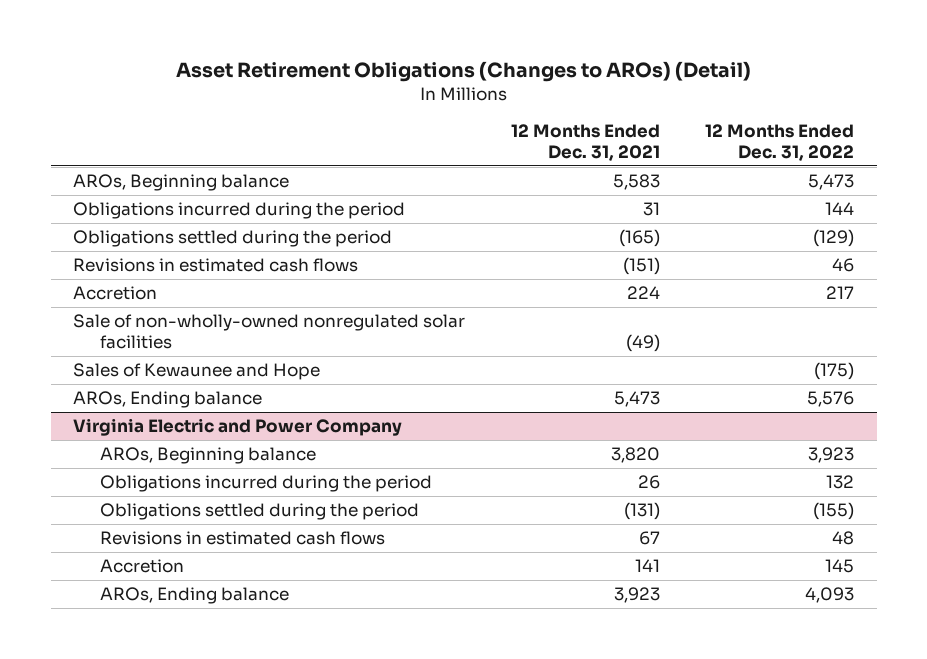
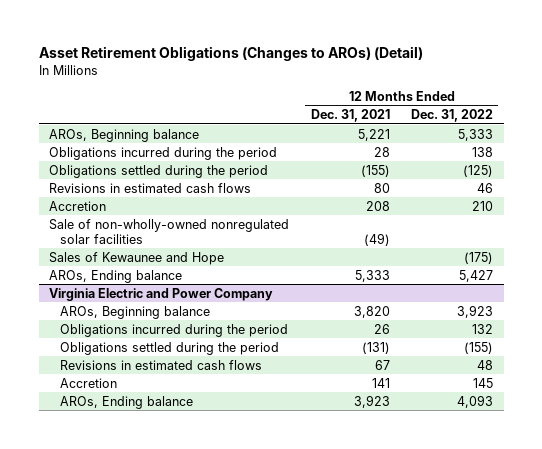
- AROs, Beginning balance | 5,583 | 5,473
- Obligations incurred during the period | 31 | 144
- Obligations settled during the period | (165) | (129)
- Revisions in estimated cash flows | (151) | 46
- Accretion | 224 | 217
+ AROs, Beginning balance | 5,221 | 5,333
+ Obligations incurred during the period | 28 | 138
+ Obligations settled during the period | (155) | (125)
+ Revisions in estimated cash flows | 80 | 46
+ Accretion | 208 | 210
- AROs, Ending balance | 5,473 | 5,576
+ AROs, Ending balance | 5,333 | 5,427

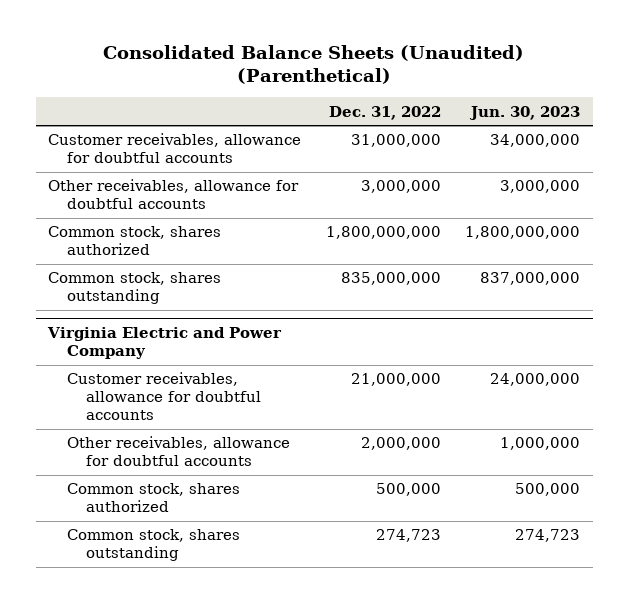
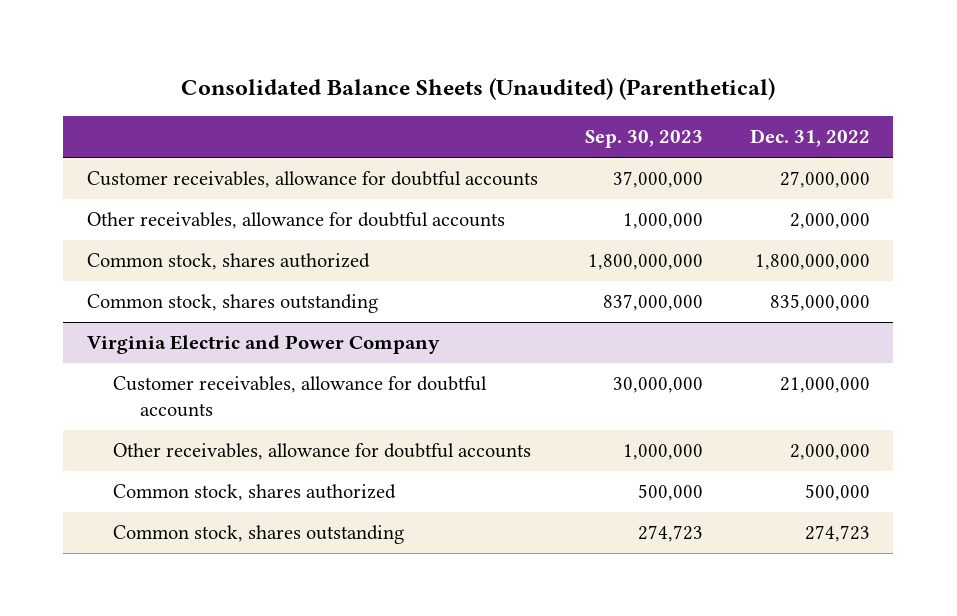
- | Dec. 31, 2022 | Jun. 30, 2023
+ | Sep. 30, 2023 | Dec. 31, 2022
- Customer receivables, allowance for doubtful accounts | 31,000,000 | 34,000,000
- Other receivables, allowance for doubtful accounts | 3,000,000 | 3,000,000
+ Customer receivables, allowance for doubtful accounts | 37,000,000 | 27,000,000
+ Other receivables, allowance for doubtful accounts | 1,000,000 | 2,000,000

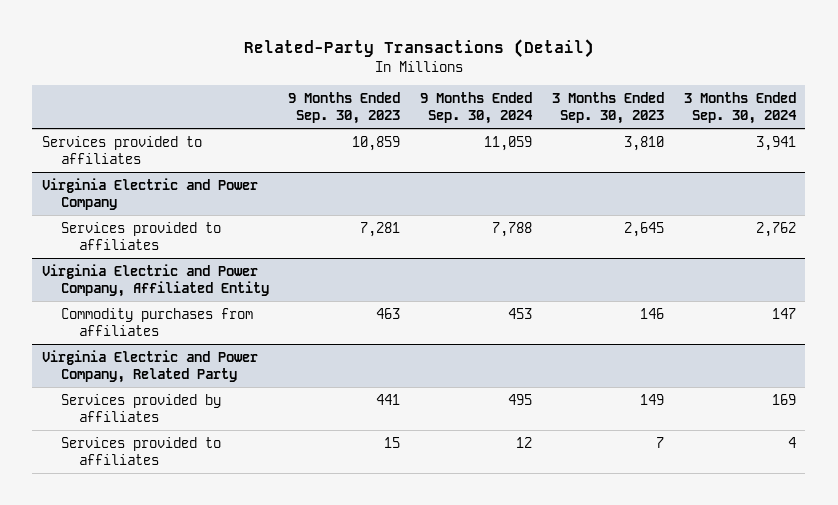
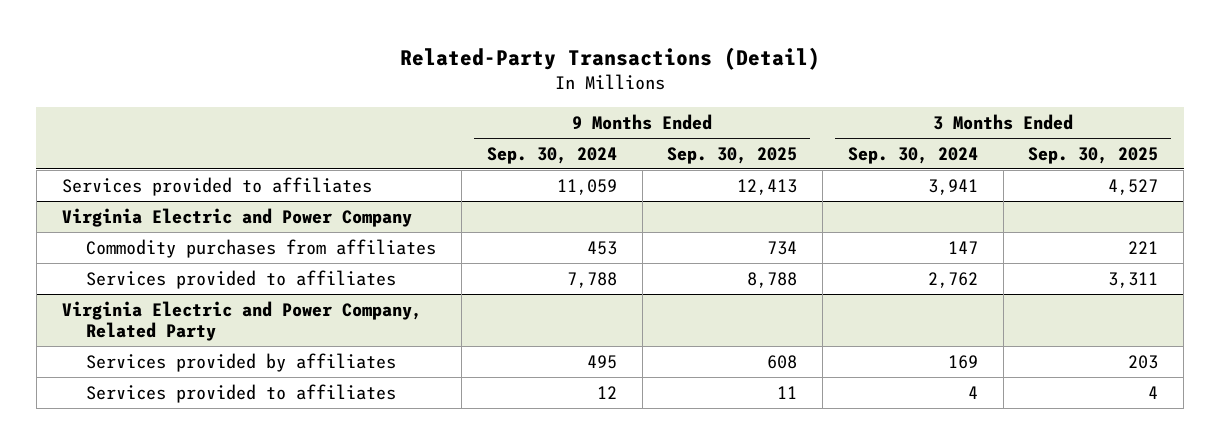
- | 9 Months Ended Sep. 30, 2023 | 9 Months Ended Sep. 30, 2024 | 3 Months Ended Sep. 30, 2023 | 3 Months Ended Sep. 30, 2024
+ | 9 Months Ended Sep. 30, 2024 | 9 Months Ended Sep. 30, 2025 | 3 Months Ended Sep. 30, 2024 | 3 Months Ended Sep. 30, 2025
- Virginia Electric and Power Company, Affiliated Entity
@ Virginia Electric and Power Company
moved down: Services provided to affiliates | 7,788 | 8,788 | 2,762 | 3,311

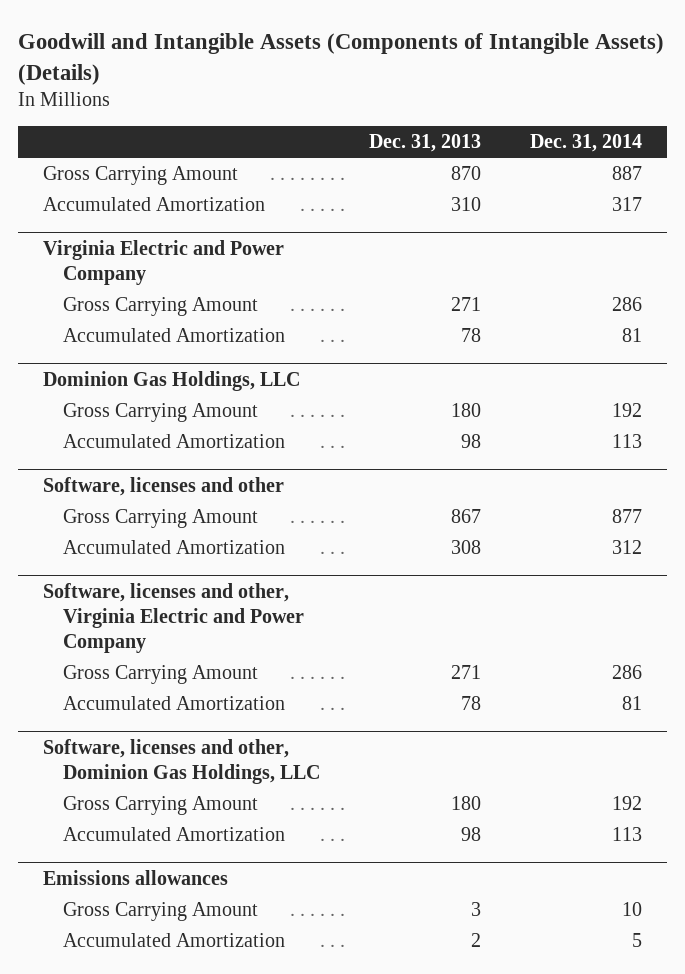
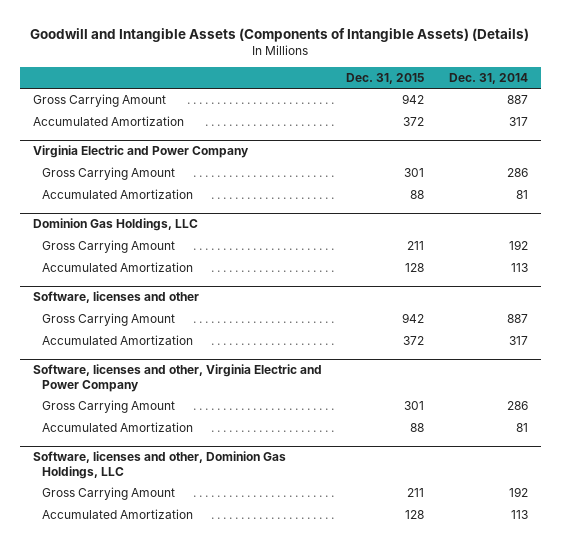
- | Dec. 31, 2013 | Dec. 31, 2014
+ | Dec. 31, 2015 | Dec. 31, 2014
@ Software, licenses and other
- Gross Carrying Amount | 867 | 877
- Accumulated Amortization | 308 | 312
+ Gross Carrying Amount | 942 | 887
+ Accumulated Amortization | 372 | 317
- Emissions allowances
- Gross Carrying Amount | 3 | 10
- Accumulated Amortization | 2 | 5

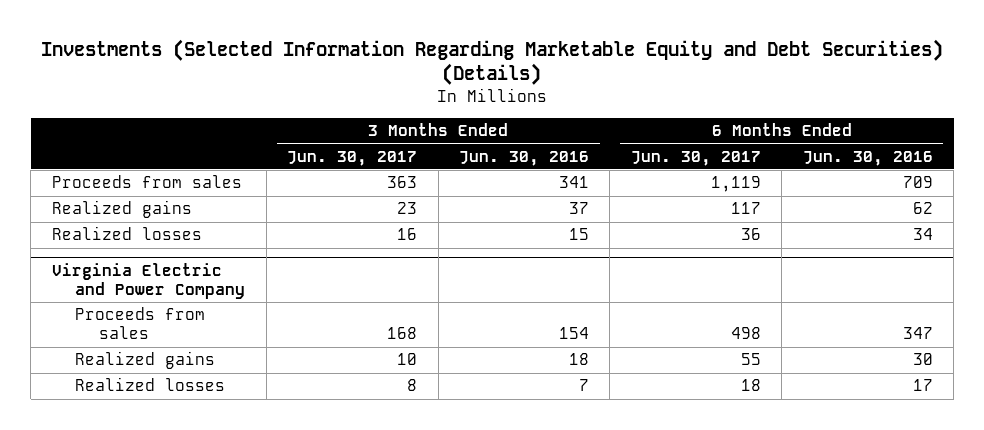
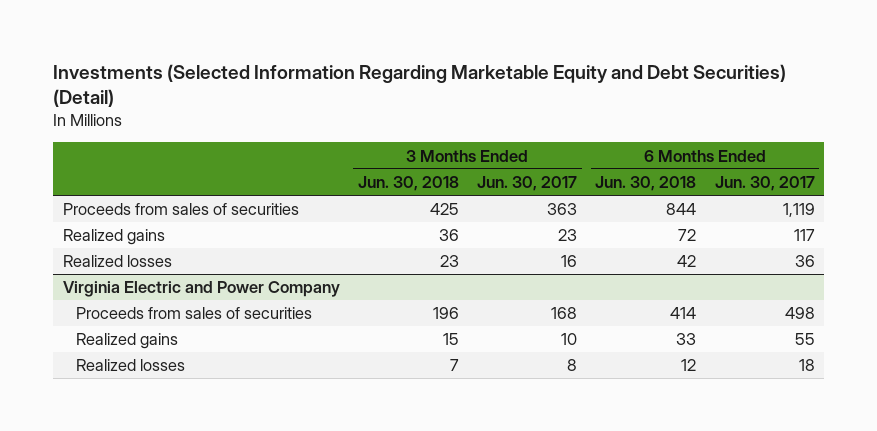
- Investments (Selected Information Regarding Marketable Equity and Debt Securities) (Details)
+ Investments (Selected Information Regarding Marketable Equity and Debt Securities) (Detail)
- | 3 Months Ended Jun. 30, 2017 | 3 Months Ended Jun. 30, 2016 | 6 Months Ended Jun. 30, 2017 | 6 Months Ended Jun. 30, 2016
+ | 3 Months Ended Jun. 30, 2018 | 3 Months Ended Jun. 30, 2017 | 6 Months Ended Jun. 30, 2018 | 6 Months Ended Jun. 30, 2017
- Proceeds from sales | 363 | 341 | 1,119 | 709
+ Proceeds from sales of securities | 425 | 363 | 844 | 1,119
@ Virginia Electric and Power Company
- Proceeds from sales | 168 | 154 | 498 | 347
+ Proceeds from sales of securities | 196 | 168 | 414 | 498

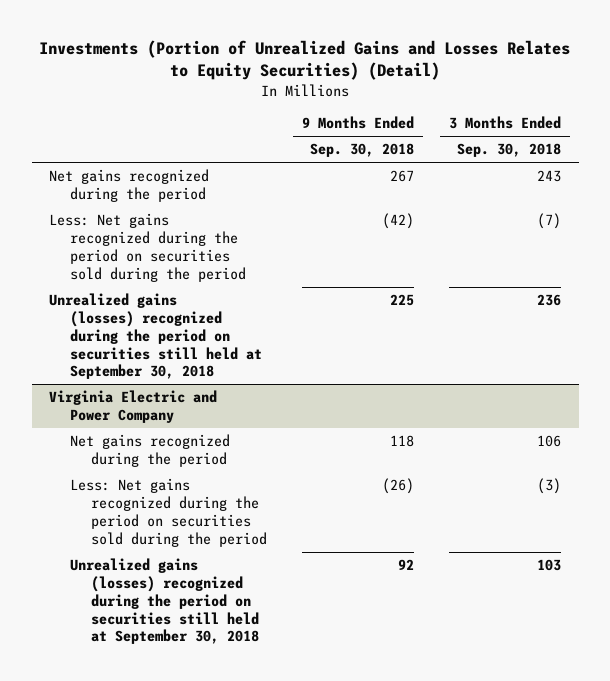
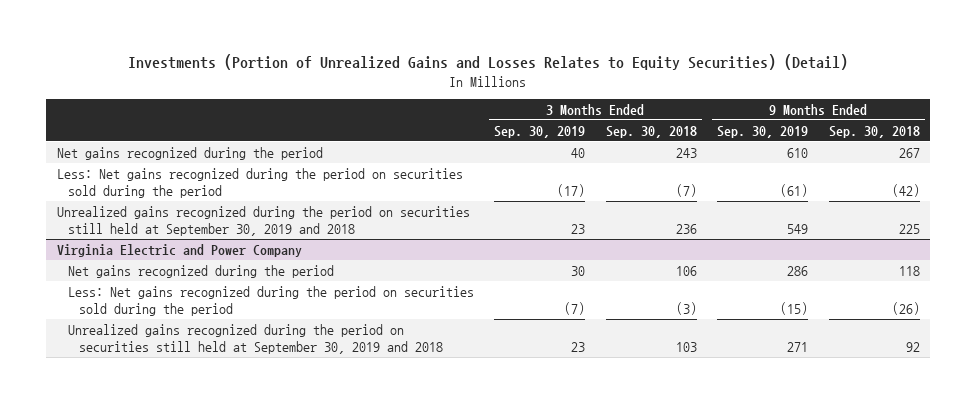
- | 9 Months Ended Sep. 30, 2018 | 3 Months Ended Sep. 30, 2018
+ | 3 Months Ended Sep. 30, 2019 | 3 Months Ended Sep. 30, 2018 | 9 Months Ended Sep. 30, 2019 | 9 Months Ended Sep. 30, 2018
- Unrealized gains (losses) recognized during the period on securities still held at September 30, 2018 | 225 | 236
+ Unrealized gains recognized during the period on securities still held at September 30, 2019 and 2018 | 23 | 236 | 549 | 225
@ Virginia Electric and Power Company
- Unrealized gains (losses) recognized during the period on securities still held at September 30, 2018 | 92 | 103
+ Unrealized gains recognized during the period on securities still held at September 30, 2019 and 2018 | 23 | 103 | 271 | 92

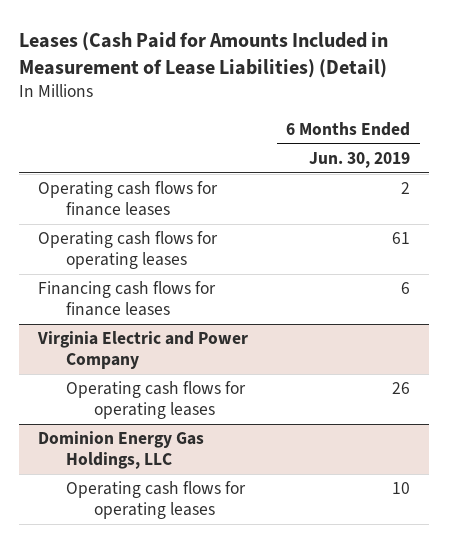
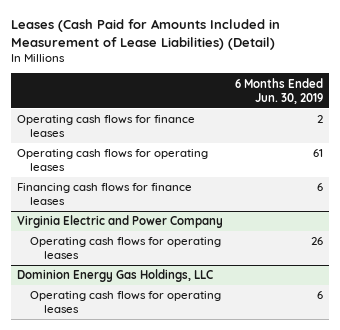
@ Dominion Energy Gas Holdings, LLC
- Operating cash flows for operating leases | 10
+ Operating cash flows for operating leases | 6

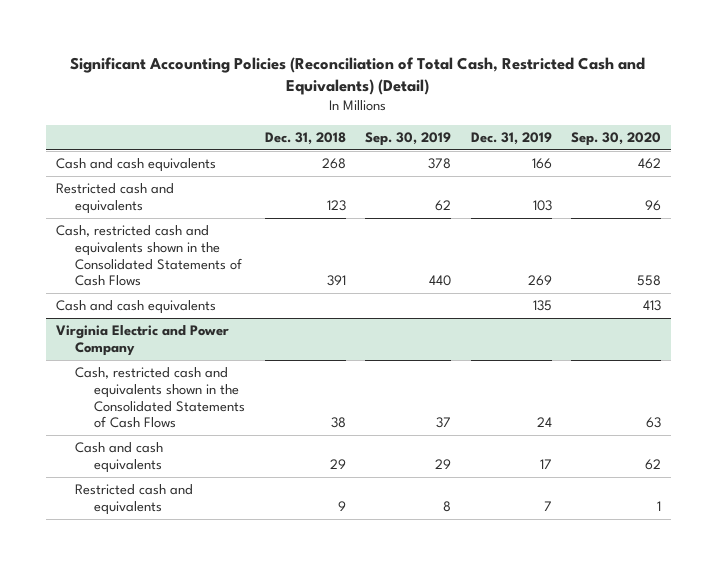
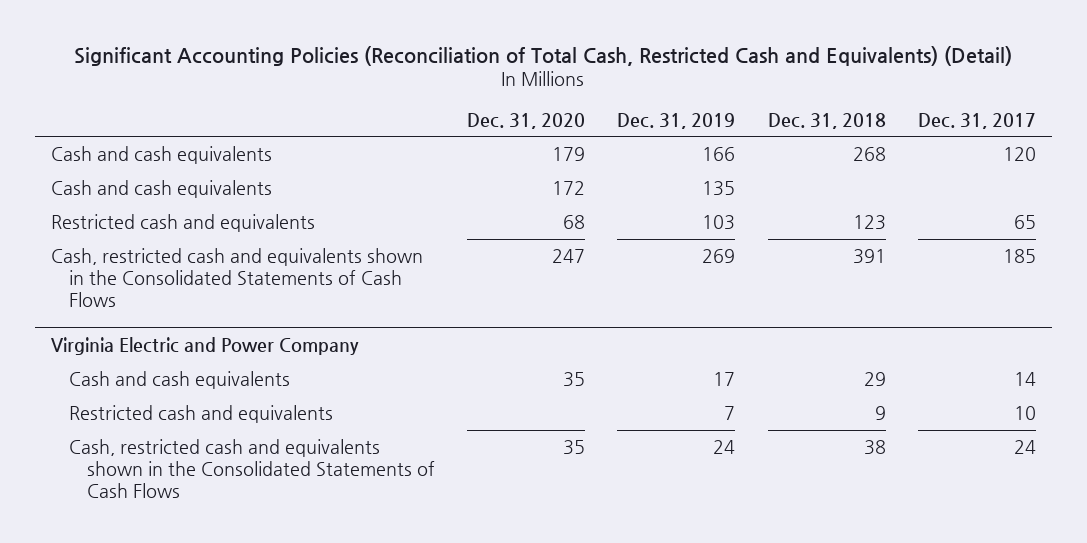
- | Dec. 31, 2018 | Sep. 30, 2019 | Dec. 31, 2019 | Sep. 30, 2020
+ | Dec. 31, 2020 | Dec. 31, 2019 | Dec. 31, 2018 | Dec. 31, 2017
moved up: Cash and cash equivalents | 172 | 135 | |
@ Virginia Electric and Power Company
moved down: Cash, restricted cash and equivalents shown in the Consolidated Statements of Cash Flows | 35 | 24 | 38 | 24

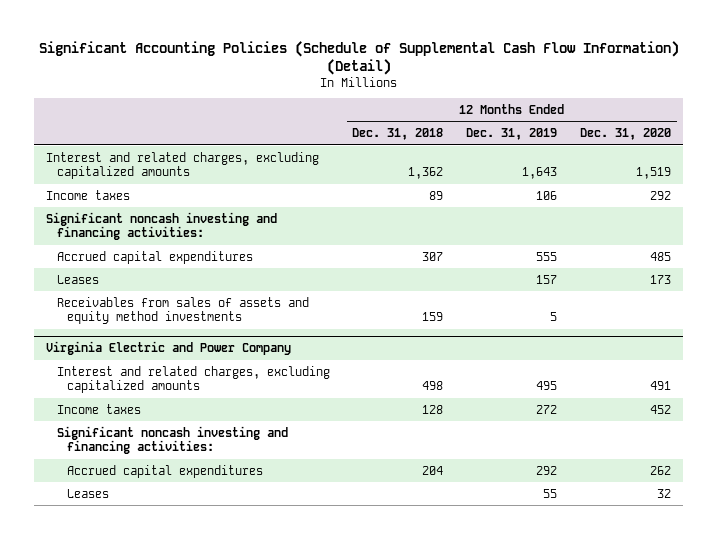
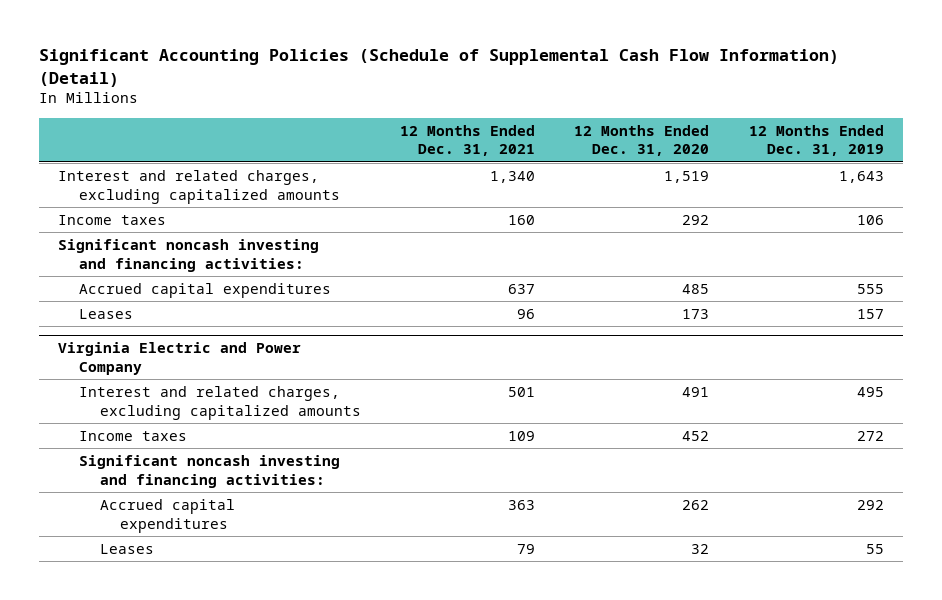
- | 12 Months Ended Dec. 31, 2018 | 12 Months Ended Dec. 31, 2019 | 12 Months Ended Dec. 31, 2020
+ | 12 Months Ended Dec. 31, 2021 | 12 Months Ended Dec. 31, 2020 | 12 Months Ended Dec. 31, 2019
- Receivables from sales of assets and equity method investments | 159 | 5 |

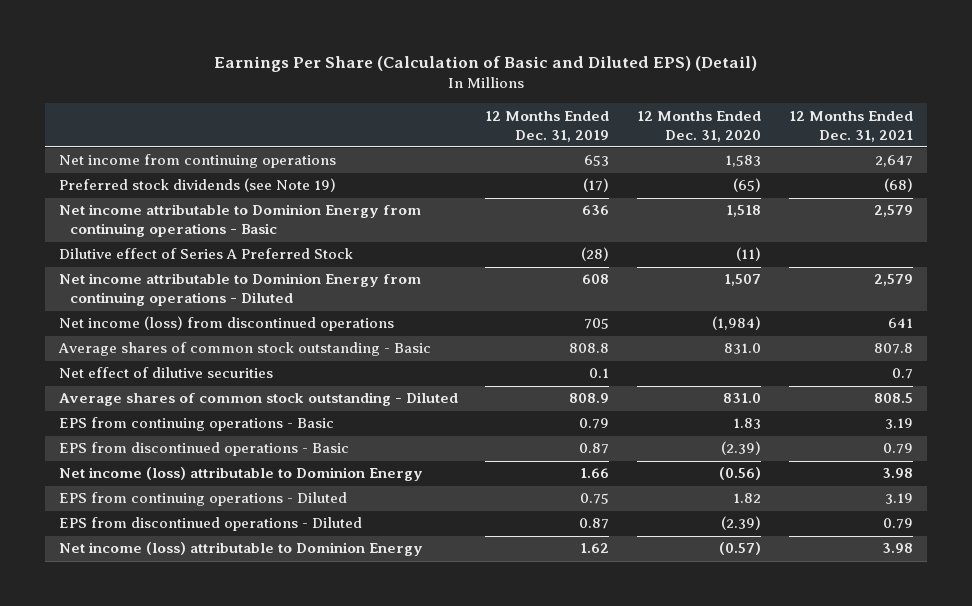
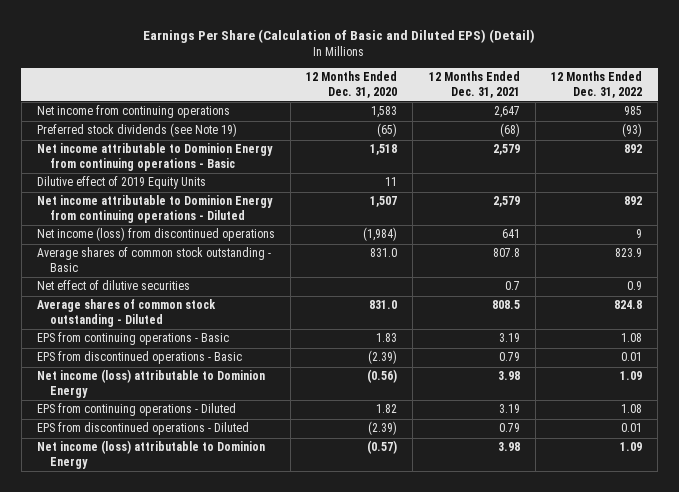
- | 12 Months Ended Dec. 31, 2019 | 12 Months Ended Dec. 31, 2020 | 12 Months Ended Dec. 31, 2021
+ | 12 Months Ended Dec. 31, 2020 | 12 Months Ended Dec. 31, 2021 | 12 Months Ended Dec. 31, 2022
- Dilutive effect of Series A Preferred Stock | (28) | (11) |
+ Dilutive effect of 2019 Equity Units | 11 | |

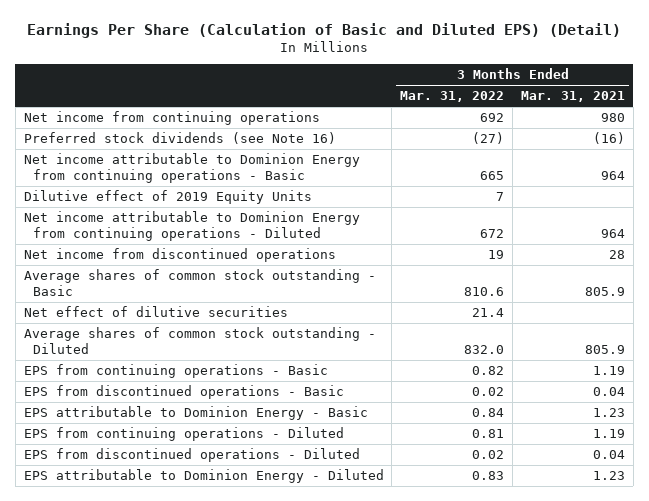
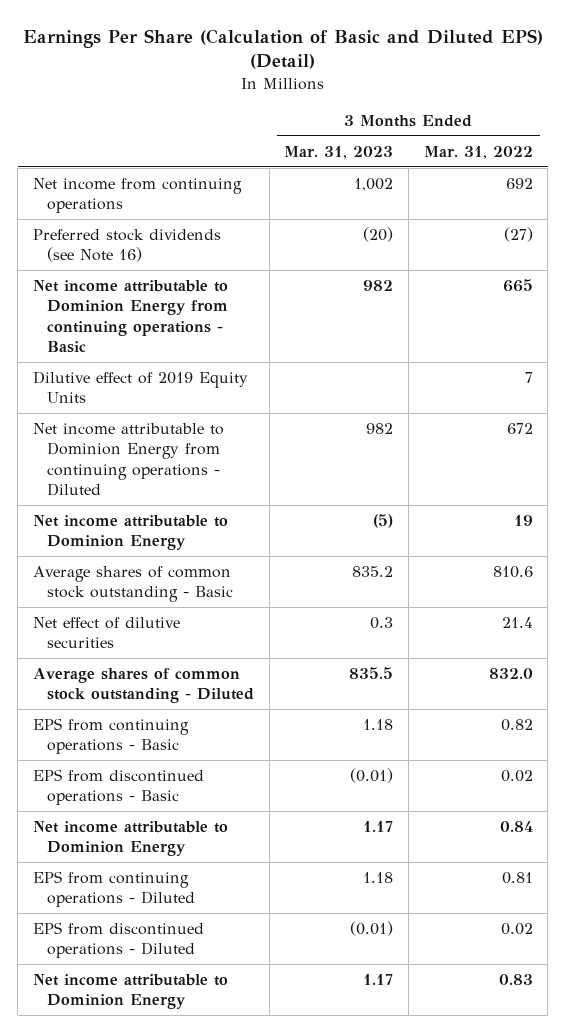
- | 3 Months Ended Mar. 31, 2022 | 3 Months Ended Mar. 31, 2021
+ | 3 Months Ended Mar. 31, 2023 | 3 Months Ended Mar. 31, 2022
- Net income from discontinued operations | 19 | 28
+ Net income attributable to Dominion Energy | (5) | 19
- EPS attributable to Dominion Energy - Basic | 0.84 | 1.23
+ Net income attributable to Dominion Energy | 1.17 | 0.84
- EPS attributable to Dominion Energy - Diluted | 0.83 | 1.23
+ Net income attributable to Dominion Energy | 1.17 | 0.83

